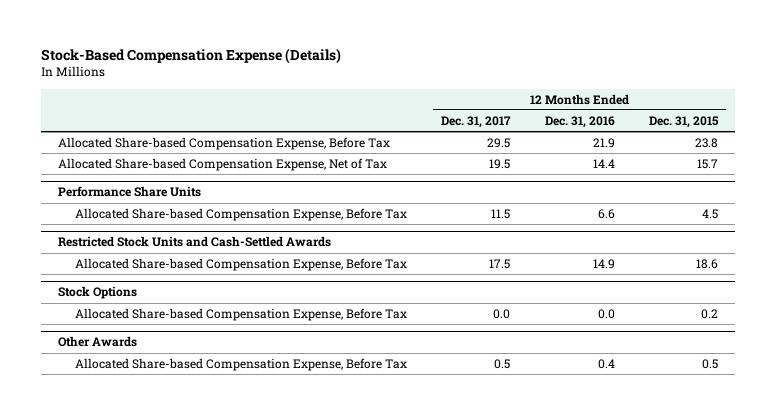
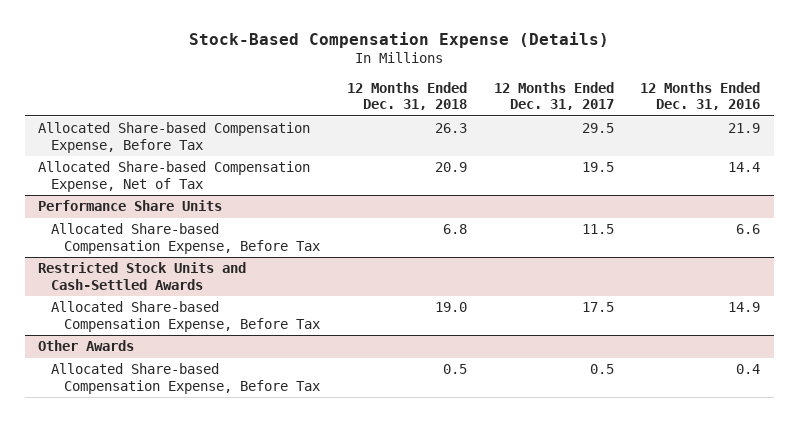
- | 12 Months Ended Dec. 31, 2017 | 12 Months Ended Dec. 31, 2016 | 12 Months Ended Dec. 31, 2015
+ | 12 Months Ended Dec. 31, 2018 | 12 Months Ended Dec. 31, 2017 | 12 Months Ended Dec. 31, 2016
- Stock Options
- Allocated Share-based Compensation Expense, Before Tax | 0.0 | 0.0 | 0.2

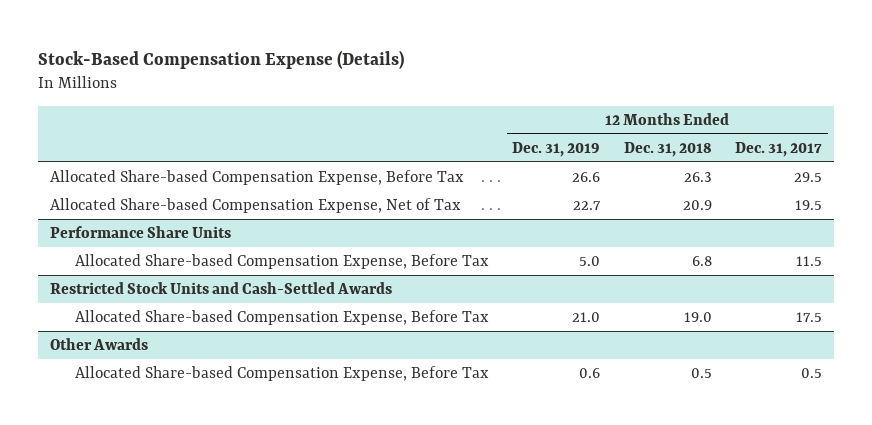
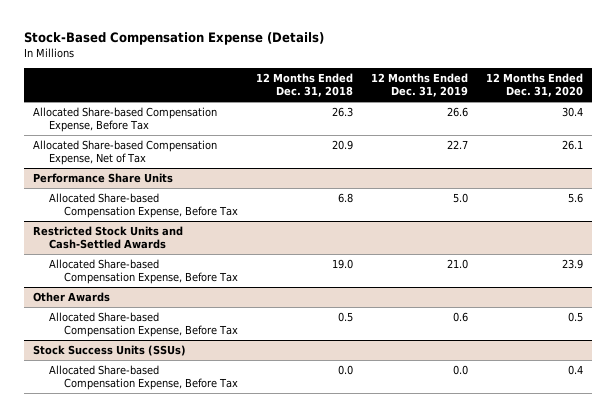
- | 12 Months Ended Dec. 31, 2019 | 12 Months Ended Dec. 31, 2018 | 12 Months Ended Dec. 31, 2017
+ | 12 Months Ended Dec. 31, 2018 | 12 Months Ended Dec. 31, 2019 | 12 Months Ended Dec. 31, 2020
+ Stock Success Units (SSUs)
+ Allocated Share-based Compensation Expense, Before Tax | 0.0 | 0.0 | 0.4

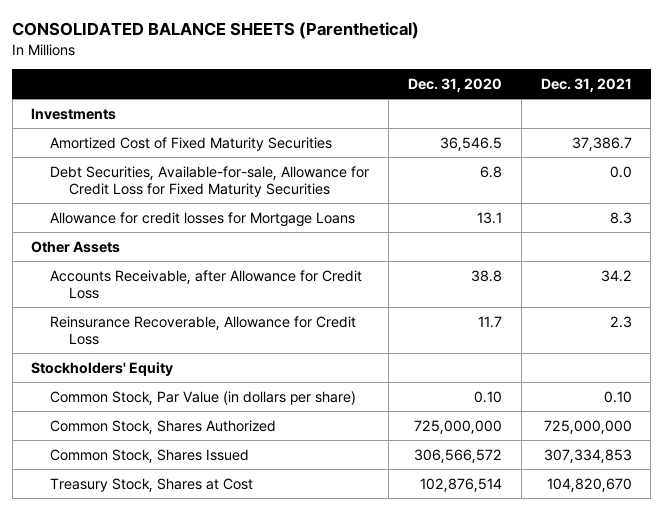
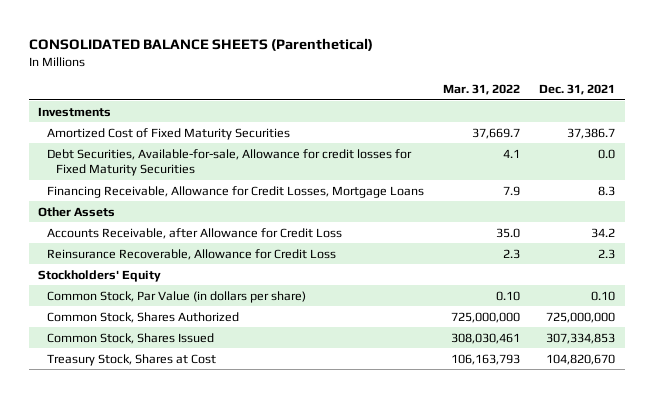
- | Dec. 31, 2020 | Dec. 31, 2021
+ | Mar. 31, 2022 | Dec. 31, 2021
- Debt Securities, Available-for-sale, Allowance for Credit Loss for Fixed Maturity Securities | 6.8 | 0.0
- Allowance for credit losses for Mortgage Loans | 13.1 | 8.3
+ Debt Securities, Available-for-sale, Allowance for credit losses for Fixed Maturity Securities | 4.1 | 0.0
+ Financing Receivable, Allowance for Credit Losses, Mortgage Loans | 7.9 | 8.3

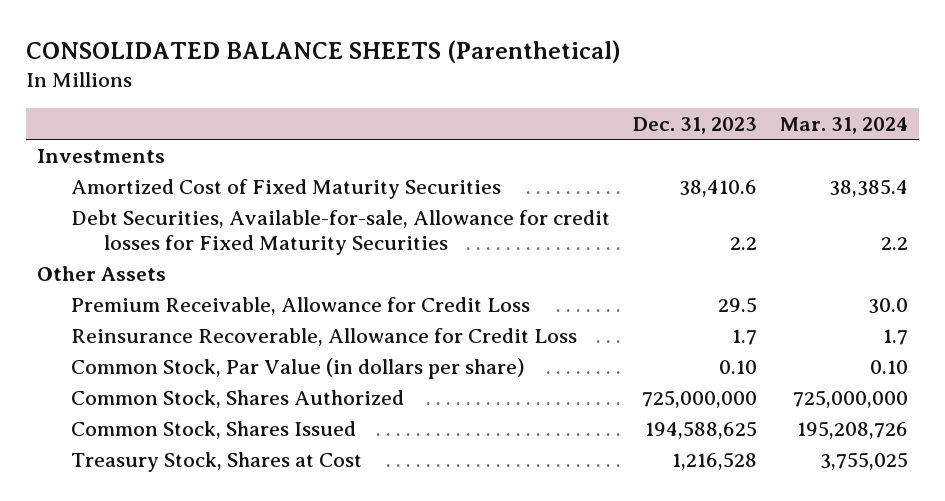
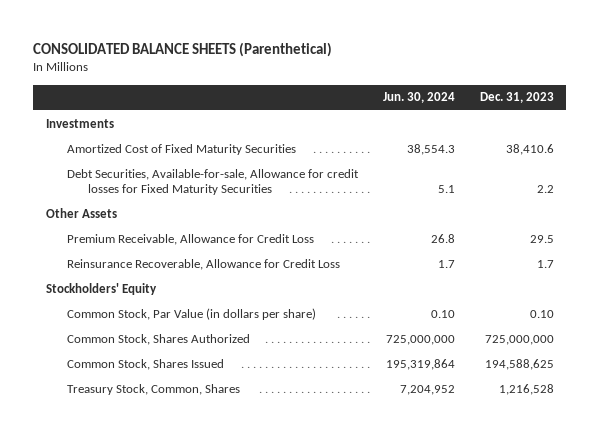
- | Dec. 31, 2023 | Mar. 31, 2024
+ | Jun. 30, 2024 | Dec. 31, 2023
+ Stockholders' Equity
- Treasury Stock, Shares at Cost | 1,216,528 | 3,755,025
+ Treasury Stock, Common, Shares | 7,204,952 | 1,216,528

